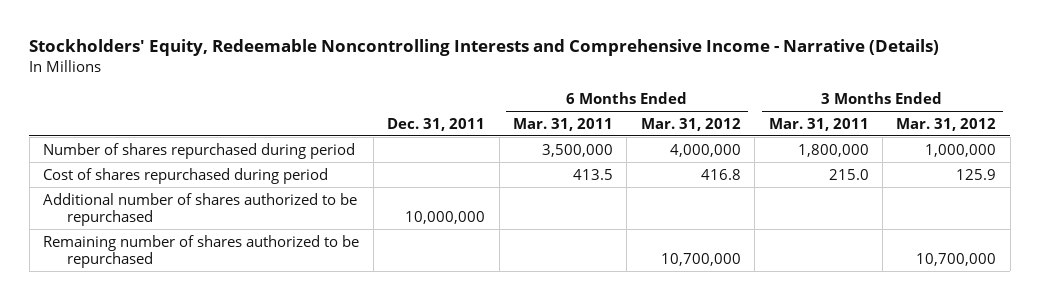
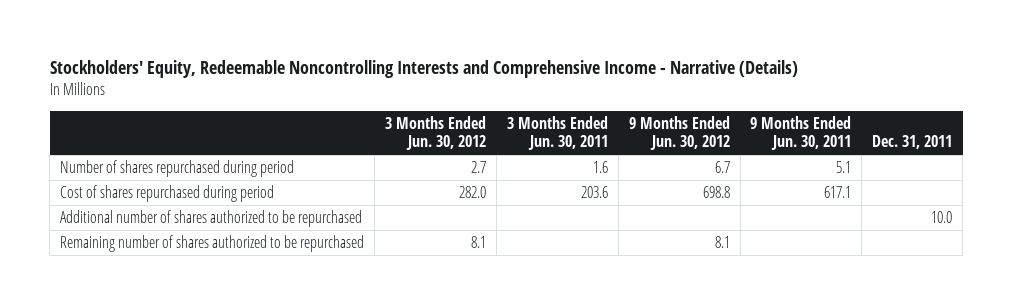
- | Dec. 31, 2011 | 6 Months Ended Mar. 31, 2011 | 6 Months Ended Mar. 31, 2012 | 3 Months Ended Mar. 31, 2011 | 3 Months Ended Mar. 31, 2012
+ | 3 Months Ended Jun. 30, 2012 | 3 Months Ended Jun. 30, 2011 | 9 Months Ended Jun. 30, 2012 | 9 Months Ended Jun. 30, 2011 | Dec. 31, 2011
- Additional number of shares authorized to be repurchased | 10,000,000 | | | |
+ Additional number of shares authorized to be repurchased | | | | | 10.0

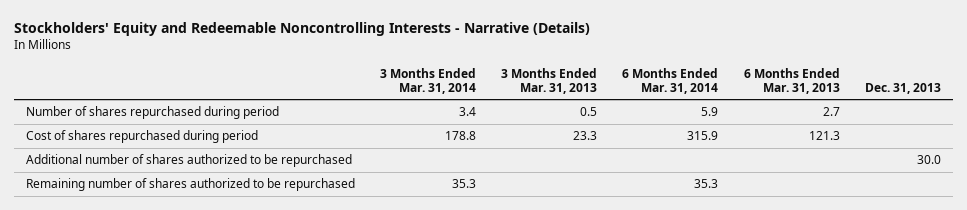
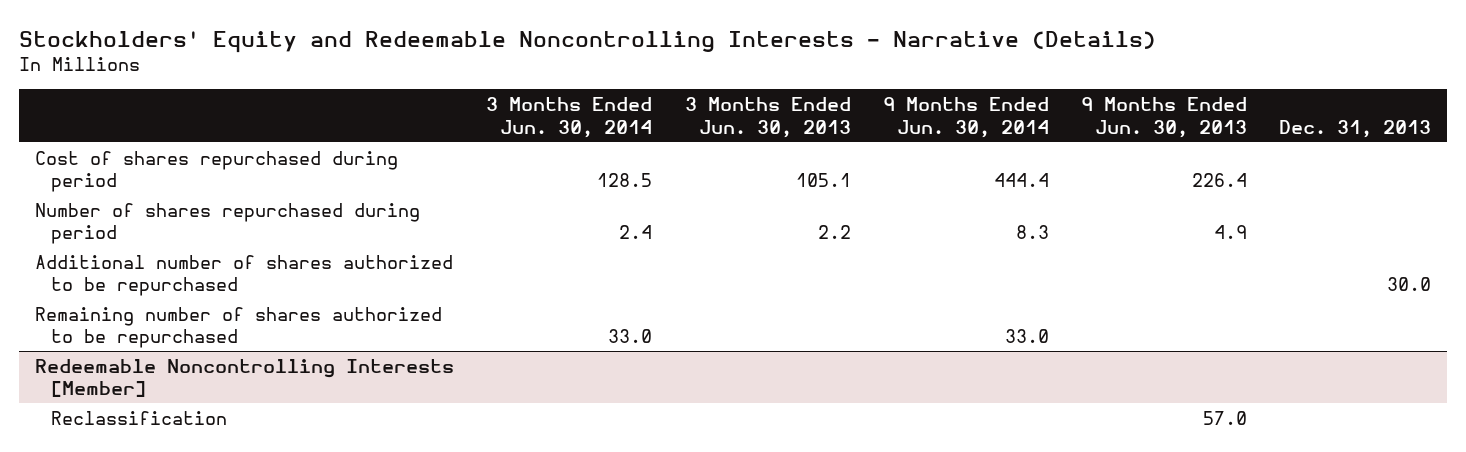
- | 3 Months Ended Mar. 31, 2014 | 3 Months Ended Mar. 31, 2013 | 6 Months Ended Mar. 31, 2014 | 6 Months Ended Mar. 31, 2013 | Dec. 31, 2013
+ | 3 Months Ended Jun. 30, 2014 | 3 Months Ended Jun. 30, 2013 | 9 Months Ended Jun. 30, 2014 | 9 Months Ended Jun. 30, 2013 | Dec. 31, 2013
moved down: Number of shares repurchased during period | 2.4 | 2.2 | 8.3 | 4.9 |
+ Redeemable Noncontrolling Interests [Member]
+ Reclassification | | | | 57.0 |

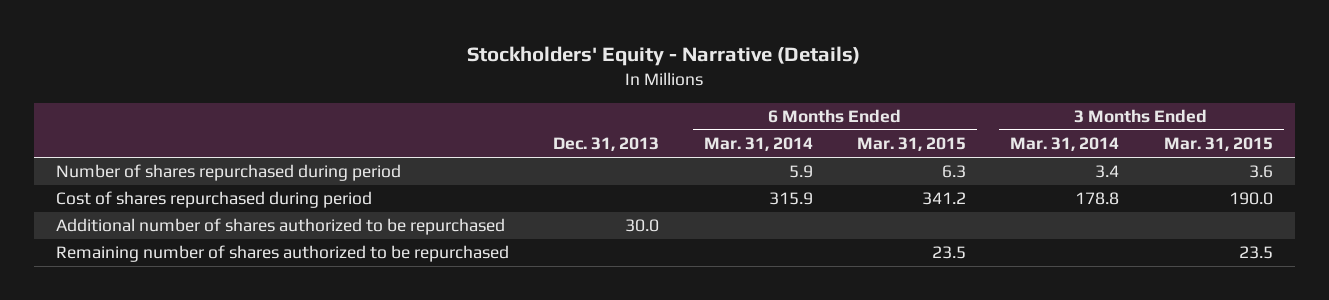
- Stockholders' Equity and Redeemable Noncontrolling Interests - Narrative (Details)
+ Stockholders' Equity - Narrative (Details)
- | 3 Months Ended Jun. 30, 2014 | 3 Months Ended Jun. 30, 2013 | 9 Months Ended Jun. 30, 2014 | 9 Months Ended Jun. 30, 2013 | Dec. 31, 2013
+ | Dec. 31, 2013 | 6 Months Ended Mar. 31, 2014 | 6 Months Ended Mar. 31, 2015 | 3 Months Ended Mar. 31, 2014 | 3 Months Ended Mar. 31, 2015
moved down: Cost of shares repurchased during period | | 315.9 | 341.2 | 178.8 | 190.0
- Redeemable Noncontrolling Interests [Member]
- Reclassification | | | | 57.0 |

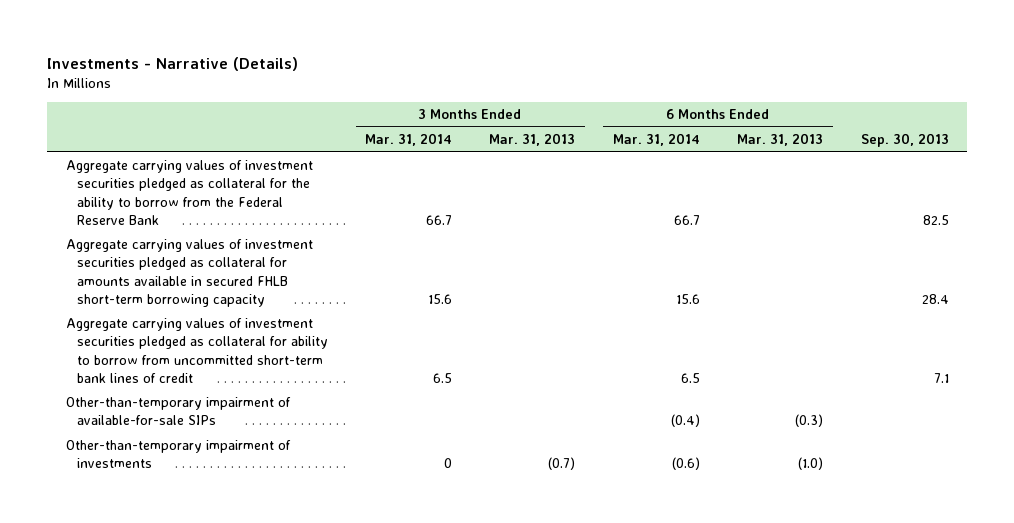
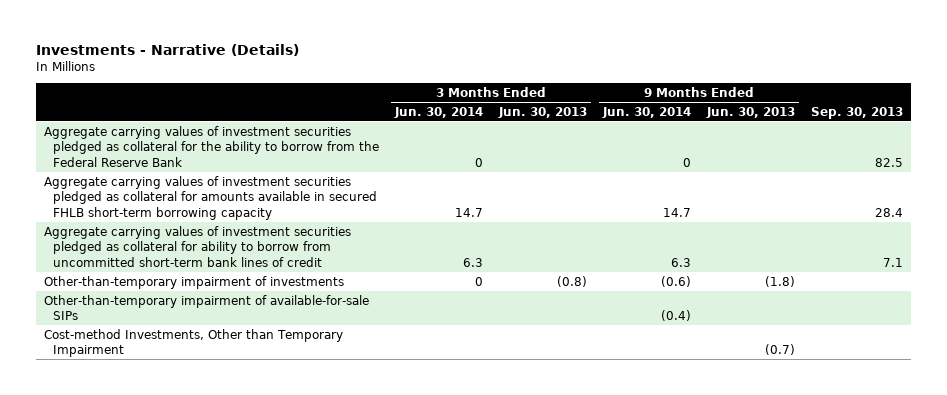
- | 3 Months Ended Mar. 31, 2014 | 3 Months Ended Mar. 31, 2013 | 6 Months Ended Mar. 31, 2014 | 6 Months Ended Mar. 31, 2013 | Sep. 30, 2013
+ | 3 Months Ended Jun. 30, 2014 | 3 Months Ended Jun. 30, 2013 | 9 Months Ended Jun. 30, 2014 | 9 Months Ended Jun. 30, 2013 | Sep. 30, 2013
moved down: Other-than-temporary impairment of available-for-sale SIPs | | | (0.4) | |
+ Cost-method Investments, Other than Temporary Impairment | | | | (0.7) |

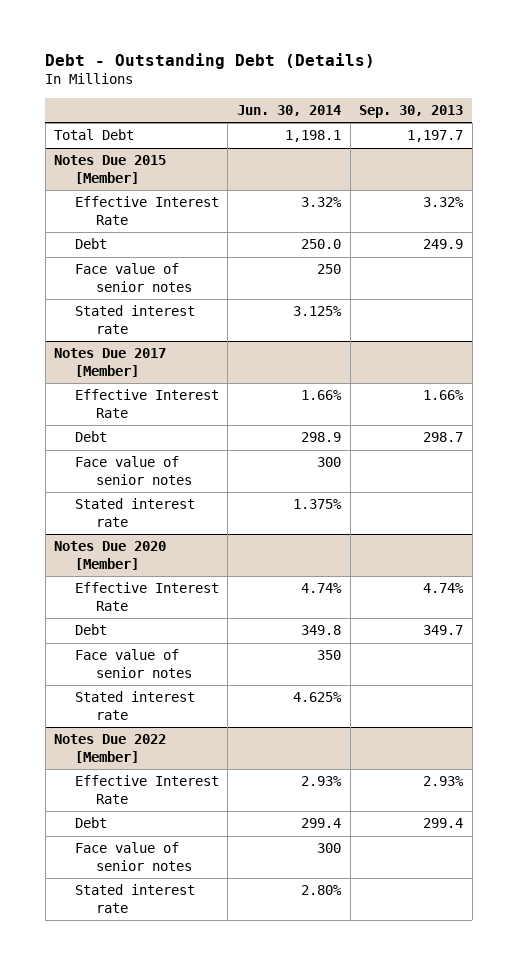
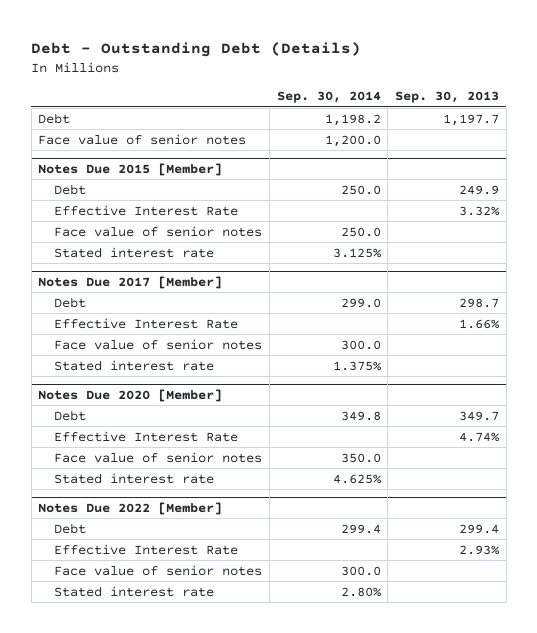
- | Jun. 30, 2014 | Sep. 30, 2013
+ | Sep. 30, 2014 | Sep. 30, 2013
- Total Debt | 1,198.1 | 1,197.7
+ Debt | 1,198.2 | 1,197.7
+ Face value of senior notes | 1,200.0 |
@ Notes Due 2015 [Member]
moved down: Effective Interest Rate | | 3.32%
@ Notes Due 2017 [Member]
moved down: Effective Interest Rate | | 1.66%
@ Notes Due 2020 [Member]
moved down: Effective Interest Rate | | 4.74%
@ Notes Due 2022 [Member]
moved down: Effective Interest Rate | | 2.93%

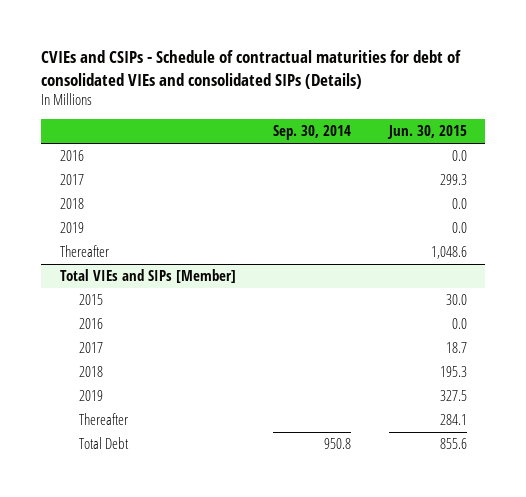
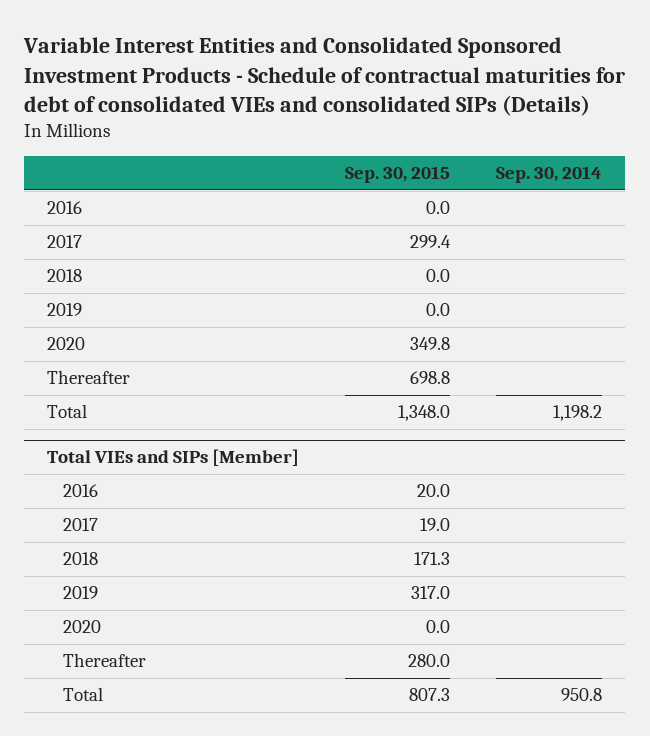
- CVIEs and CSIPs - Schedule of contractual maturities for debt of consolidated VIEs and consolidated SIPs (Details)
+ Variable Interest Entities and Consolidated Sponsored Investment Products - Schedule of contractual maturities for debt of consolidated VIEs and consolidated SIPs (Details)
- | Sep. 30, 2014 | Jun. 30, 2015
+ | Sep. 30, 2015 | Sep. 30, 2014
+ 2020 | 349.8 |
+ Total | 1,348.0 | 1,198.2
@ Total VIEs and SIPs [Member]
- 2015 | | 30.0
+ 2020 | 0.0 |
- Total Debt | 950.8 | 855.6
+ Total | 807.3 | 950.8

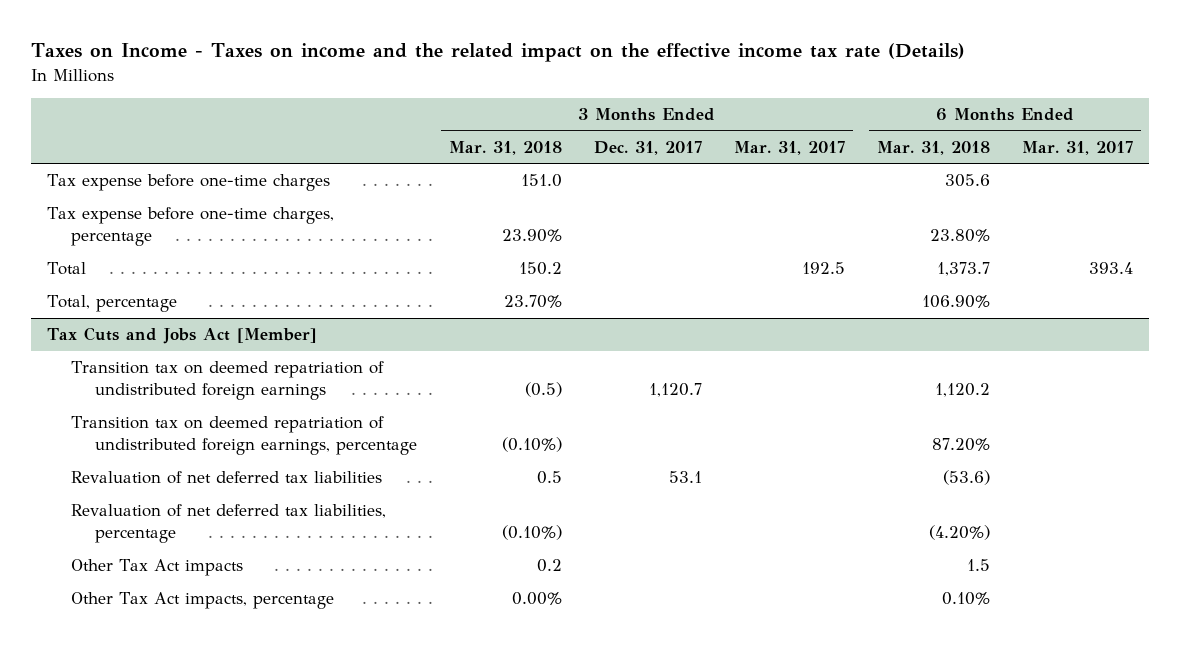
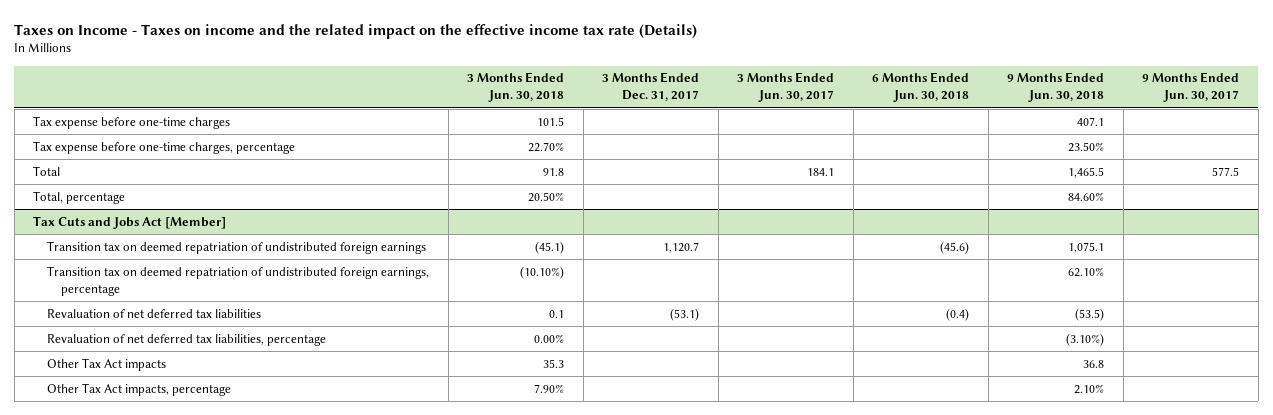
- | 3 Months Ended Mar. 31, 2018 | 3 Months Ended Dec. 31, 2017 | 3 Months Ended Mar. 31, 2017 | 6 Months Ended Mar. 31, 2018 | 6 Months Ended Mar. 31, 2017
+ | 3 Months Ended Jun. 30, 2018 | 3 Months Ended Dec. 31, 2017 | 3 Months Ended Jun. 30, 2017 | 6 Months Ended Jun. 30, 2018 | 9 Months Ended Jun. 30, 2018 | 9 Months Ended Jun. 30, 2017
@ Tax Cuts and Jobs Act [Member]
- Revaluation of net deferred tax liabilities | 0.5 | 53.1 | | (53.6) |
+ Revaluation of net deferred tax liabilities | 0.1 | (53.1) | | (0.4) | (53.5) |

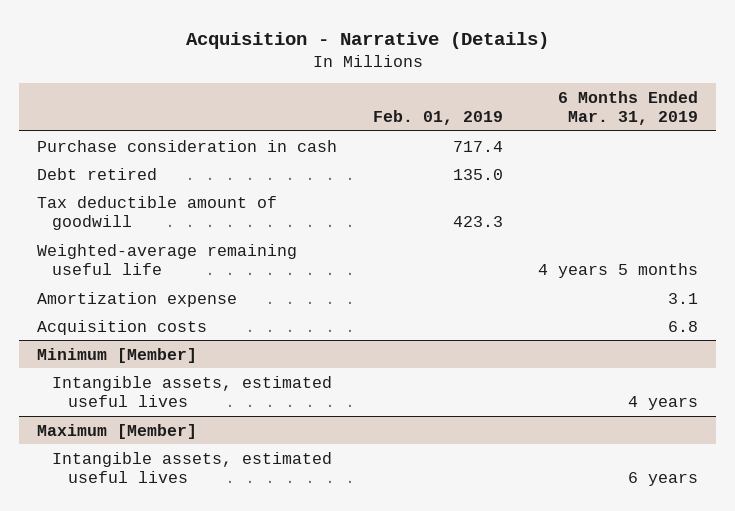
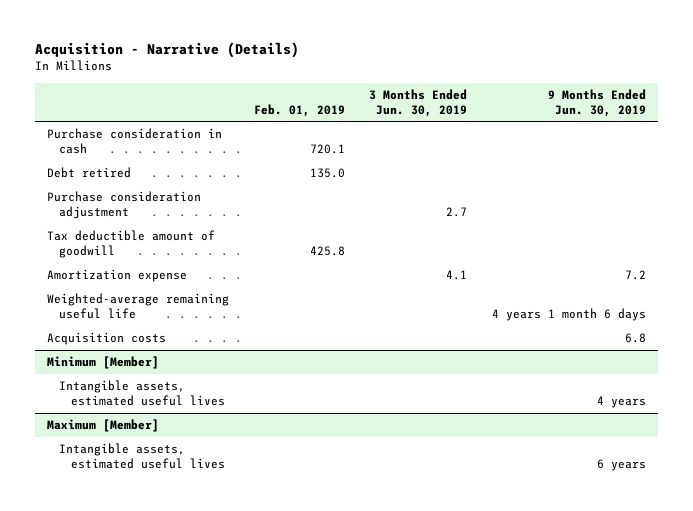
- | Feb. 01, 2019 | 6 Months Ended Mar. 31, 2019
+ | Feb. 01, 2019 | 3 Months Ended Jun. 30, 2019 | 9 Months Ended Jun. 30, 2019
- Purchase consideration in cash | 717.4 |
+ Purchase consideration in cash | 720.1 | |
- Tax deductible amount of goodwill | 423.3 |
+ Purchase consideration adjustment | | 2.7 |
+ Tax deductible amount of goodwill | 425.8 | |
moved down: Weighted-average remaining useful life | | | 4 years 1 month 6 days

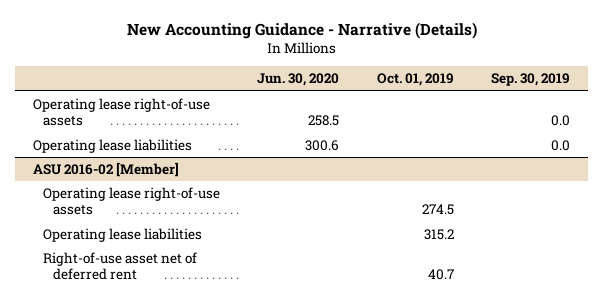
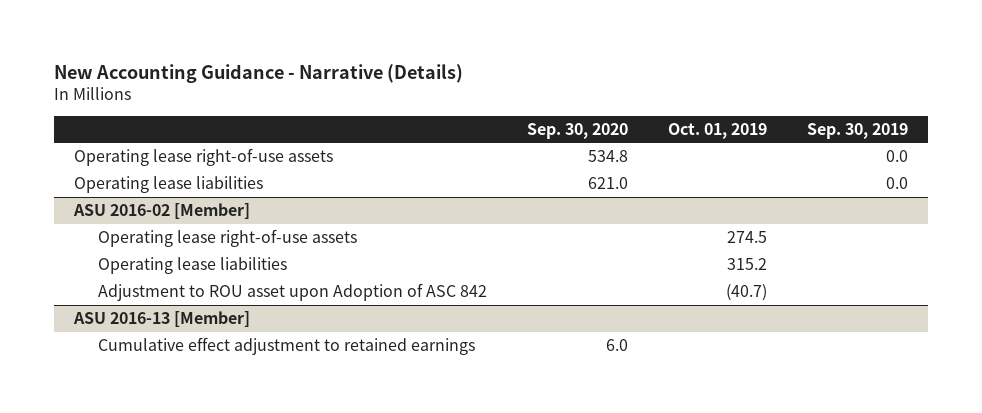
- | Jun. 30, 2020 | Oct. 01, 2019 | Sep. 30, 2019
+ | Sep. 30, 2020 | Oct. 01, 2019 | Sep. 30, 2019
@ ASU 2016-02 [Member]
- Right-of-use asset net of deferred rent | | 40.7 |
+ Adjustment to ROU asset upon Adoption of ASC 842 | | (40.7) |
+ ASU 2016-13 [Member]
+ Cumulative effect adjustment to retained earnings | 6.0 | |

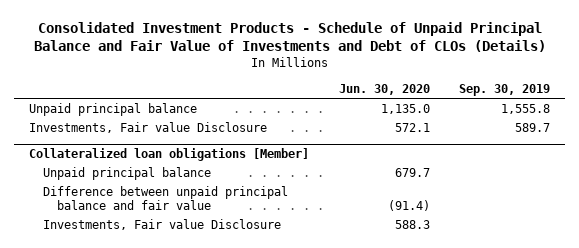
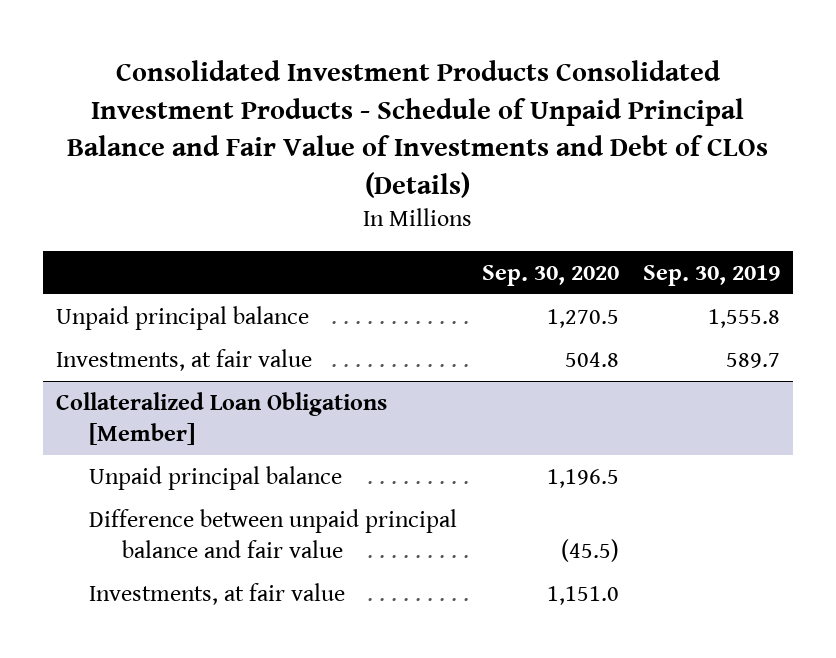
- Consolidated Investment Products - Schedule of Unpaid Principal Balance and Fair Value of Investments and Debt of CLOs (Details)
+ Consolidated Investment Products Consolidated Investment Products - Schedule of Unpaid Principal Balance and Fair Value of Investments and Debt of CLOs (Details)
- | Jun. 30, 2020 | Sep. 30, 2019
+ | Sep. 30, 2020 | Sep. 30, 2019
- Investments, Fair value Disclosure | 572.1 | 589.7
- Collateralized loan obligations [Member]
+ Investments, at fair value | 504.8 | 589.7
+ Collateralized Loan Obligations [Member]
- Investments, Fair value Disclosure | 588.3 |
+ Investments, at fair value | 1,151.0 |

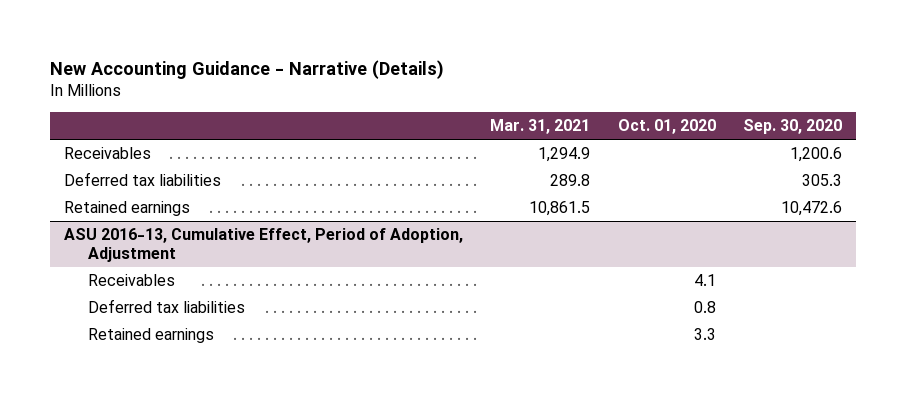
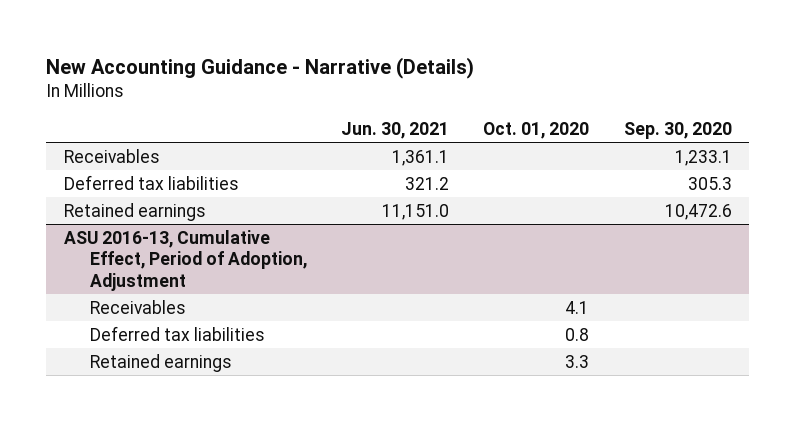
- | Mar. 31, 2021 | Oct. 01, 2020 | Sep. 30, 2020
+ | Jun. 30, 2021 | Oct. 01, 2020 | Sep. 30, 2020
- Receivables | 1,294.9 | | 1,200.6
+ Receivables | 1,361.1 | | 1,233.1

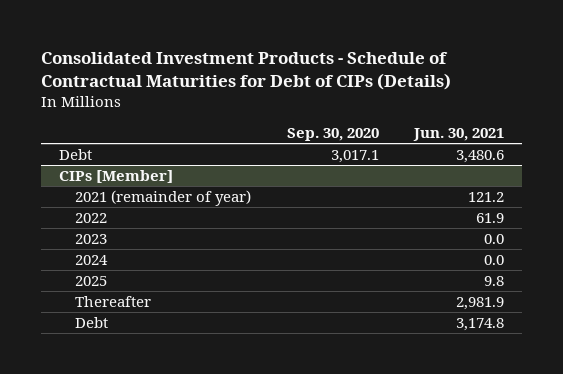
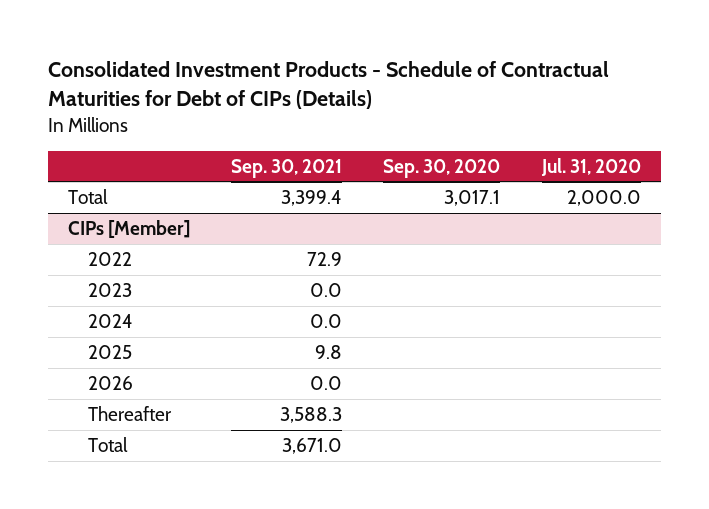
- | Sep. 30, 2020 | Jun. 30, 2021
+ | Sep. 30, 2021 | Sep. 30, 2020 | Jul. 31, 2020
- Debt | 3,017.1 | 3,480.6
+ Total | 3,399.4 | 3,017.1 | 2,000.0
@ CIPs [Member]
- 2021 (remainder of year) | | 121.2
+ 2026 | 0.0 | |
- Debt | | 3,174.8
+ Total | 3,671.0 | |

